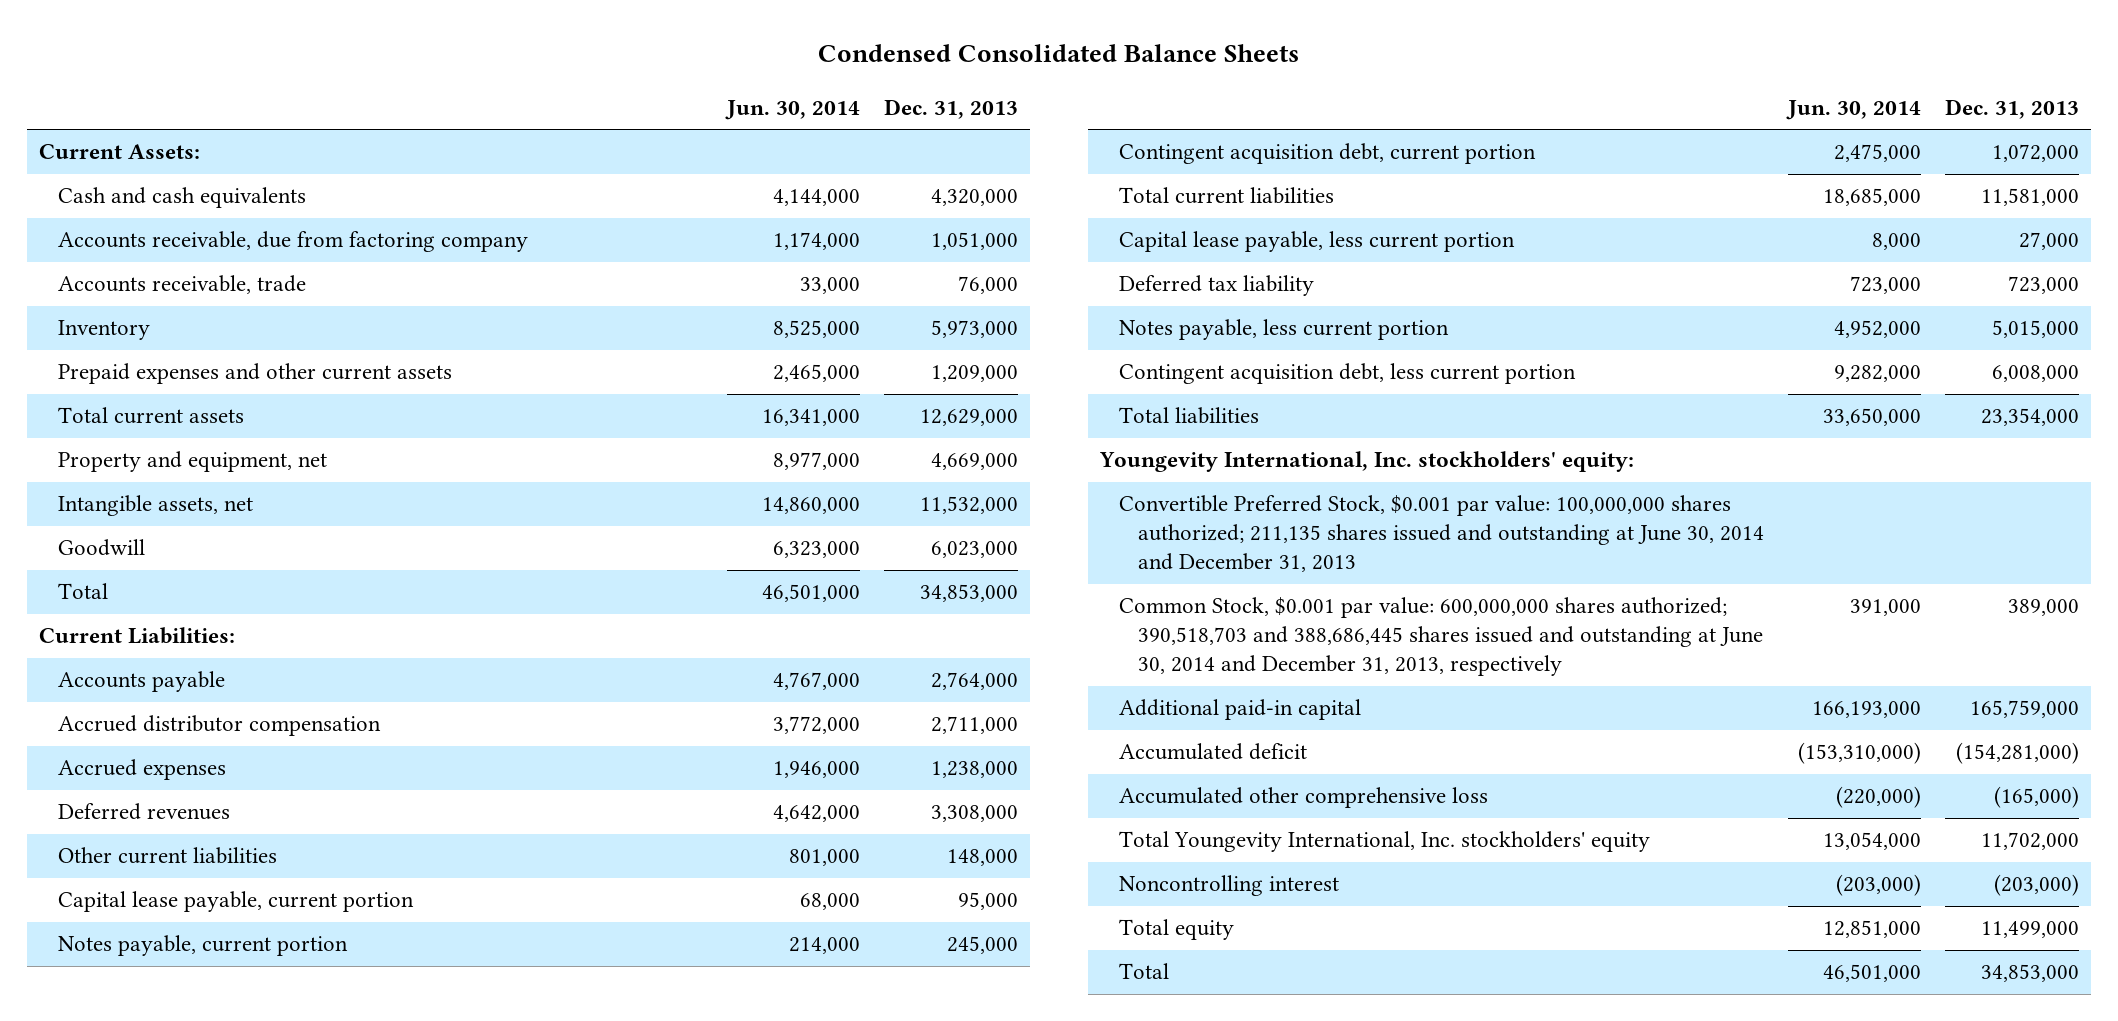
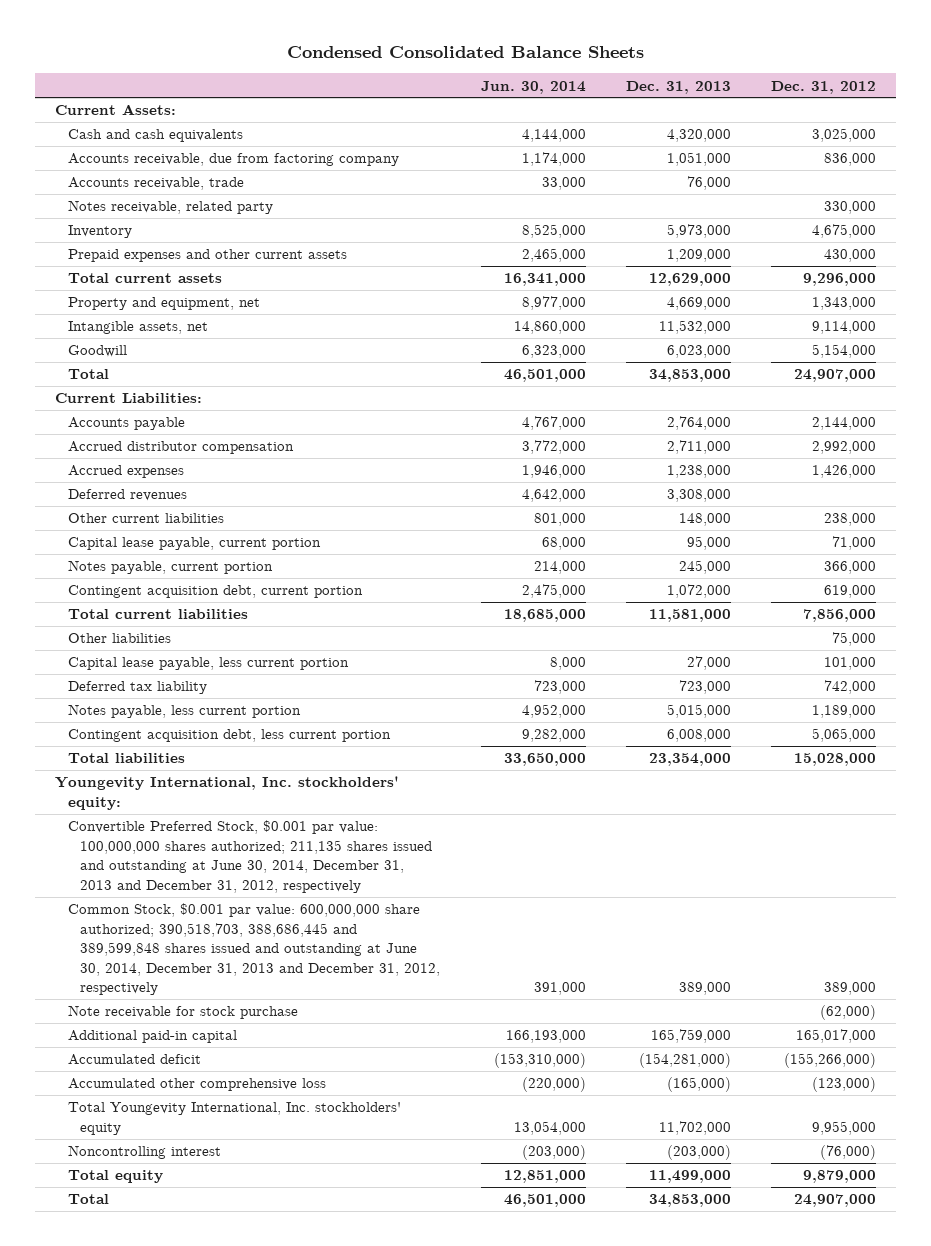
- | Jun. 30, 2014 | Dec. 31, 2013
+ | Jun. 30, 2014 | Dec. 31, 2013 | Dec. 31, 2012
+ Notes receivable, related party | | | 330,000
+ Other liabilities | | | 75,000
- Convertible Preferred Stock, $0.001 par value: 100,000,000 shares authorized; 211,135 shares issued and outstanding at June 30, 2014 and December 31, 2013
- Common Stock, $0.001 par value: 600,000,000 shares authorized; 390,518,703 and 388,686,445 shares issued and outstanding at June 30, 2014 and December 31, 2013, respectively | 391,000 | 389,000
+ Convertible Preferred Stock, $0.001 par value: 100,000,000 shares authorized; 211,135 shares issued and outstanding at June 30, 2014, December 31, 2013 and December 31, 2012, respectively
+ Common Stock, $0.001 par value: 600,000,000 share authorized; 390,518,703, 388,686,445 and 389,599,848 shares issued and outstanding at June 30, 2014, December 31, 2013 and December 31, 2012, respectively | 391,000 | 389,000 | 389,000
+ Note receivable for stock purchase | | | (62,000)

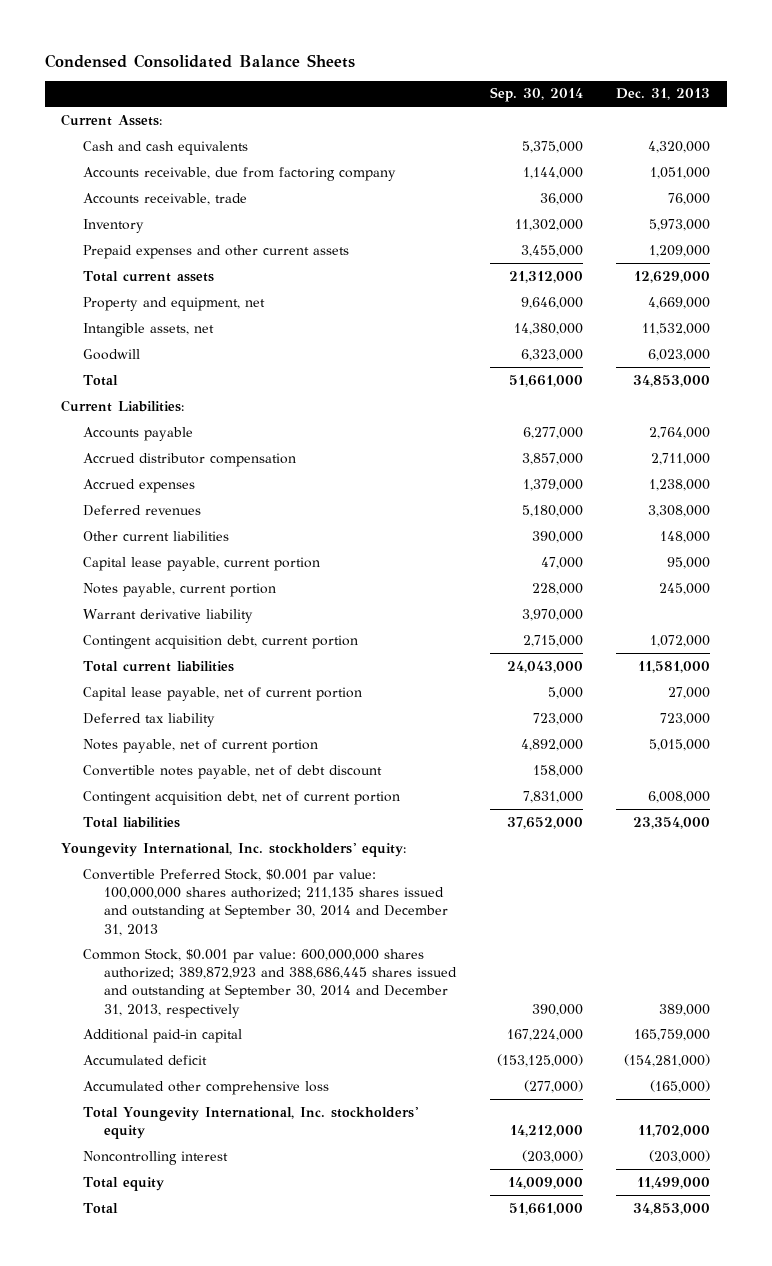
- | Jun. 30, 2014 | Dec. 31, 2013 | Dec. 31, 2012
+ | Sep. 30, 2014 | Dec. 31, 2013
- Notes receivable, related party | | | 330,000
+ Warrant derivative liability | 3,970,000 |
- Other liabilities | | | 75,000
- Capital lease payable, less current portion | 8,000 | 27,000 | 101,000
+ Capital lease payable, net of current portion | 5,000 | 27,000
- Notes payable, less current portion | 4,952,000 | 5,015,000 | 1,189,000
- Contingent acquisition debt, less current portion | 9,282,000 | 6,008,000 | 5,065,000
+ Notes payable, net of current portion | 4,892,000 | 5,015,000
+ Convertible notes payable, net of debt discount | 158,000 |
+ Contingent acquisition debt, net of current portion | 7,831,000 | 6,008,000
- Convertible Preferred Stock, $0.001 par value: 100,000,000 shares authorized; 211,135 shares issued and outstanding at June 30, 2014, December 31, 2013 and December 31, 2012, respectively
- Common Stock, $0.001 par value: 600,000,000 share authorized; 390,518,703, 388,686,445 and 389,599,848 shares issued and outstanding at June 30, 2014, December 31, 2013 and December 31, 2012, respectively | 391,000 | 389,000 | 389,000
- Note receivable for stock purchase | | | (62,000)
+ Convertible Preferred Stock, $0.001 par value: 100,000,000 shares authorized; 211,135 shares issued and outstanding at September 30, 2014 and December 31, 2013
+ Common Stock, $0.001 par value: 600,000,000 shares authorized; 389,872,923 and 388,686,445 shares issued and outstanding at September 30, 2014 and December 31, 2013, respectively | 390,000 | 389,000

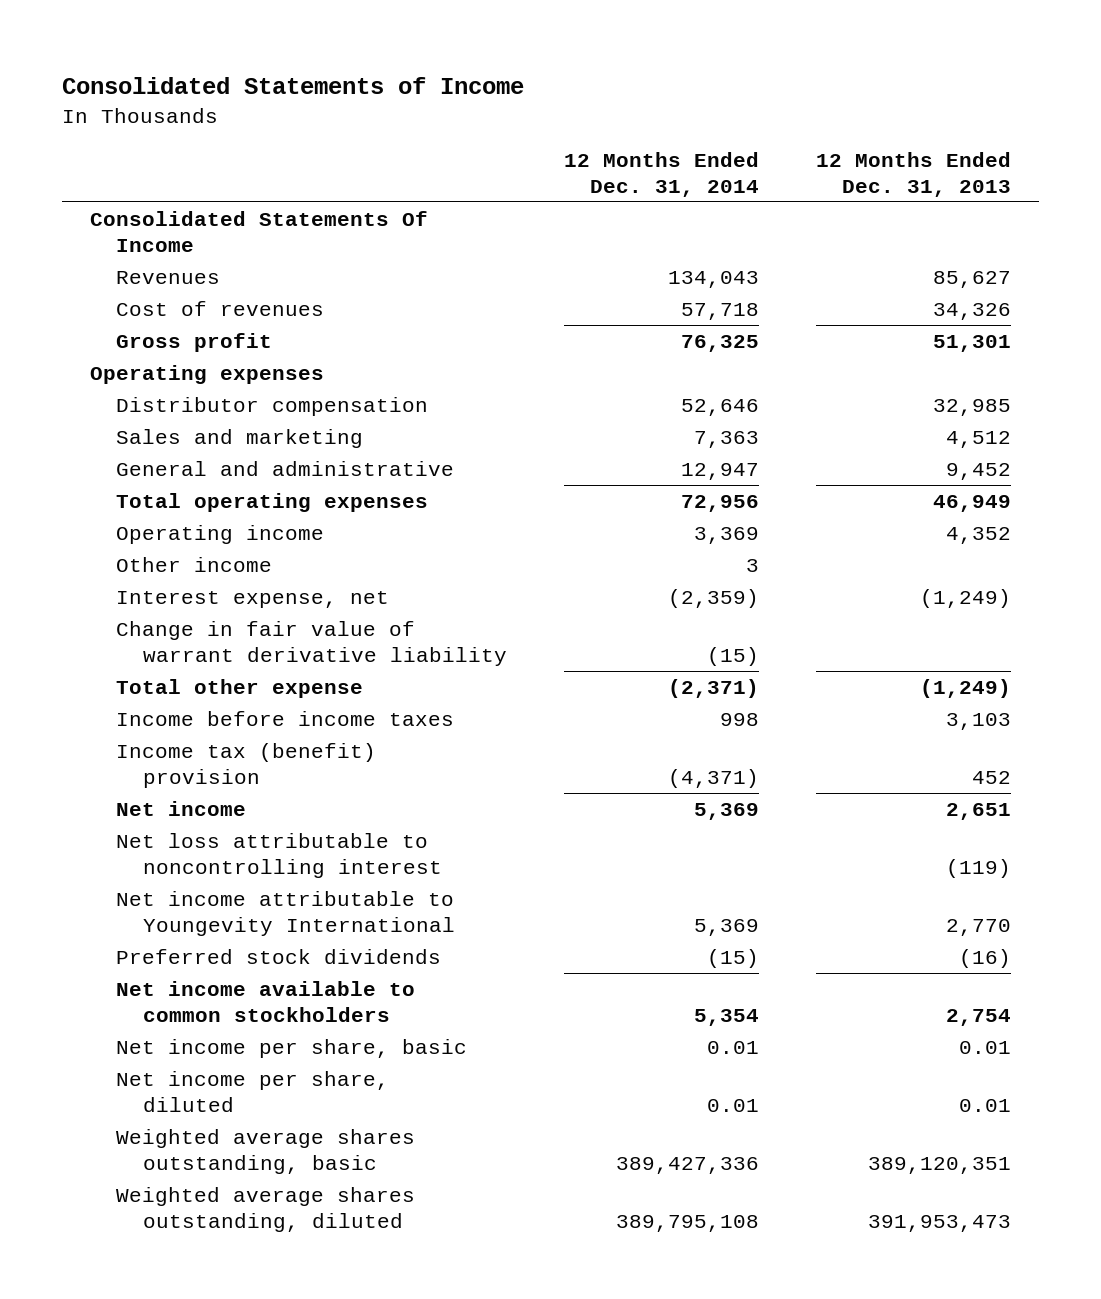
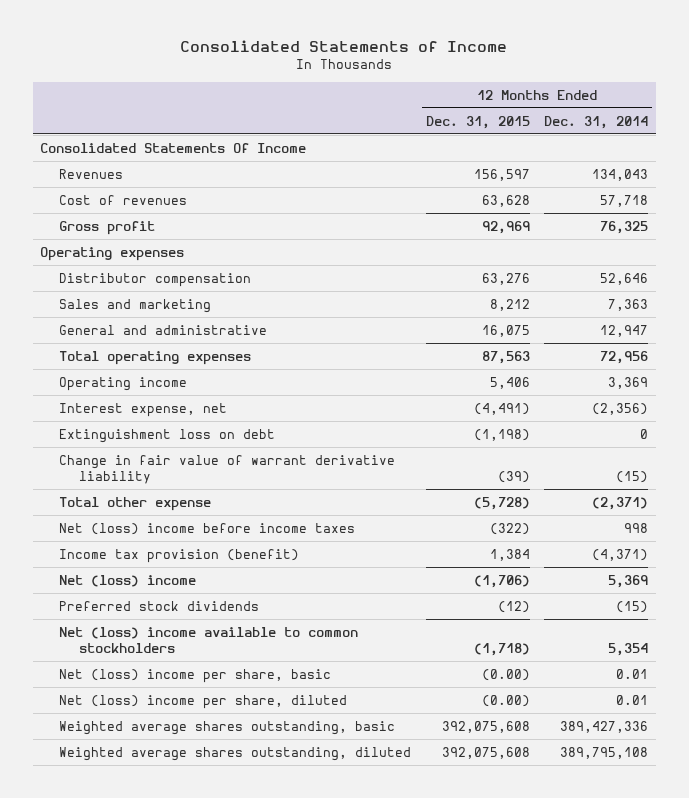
- | 12 Months Ended Dec. 31, 2014 | 12 Months Ended Dec. 31, 2013
+ | 12 Months Ended Dec. 31, 2015 | 12 Months Ended Dec. 31, 2014
- Other income | 3 |
- Interest expense, net | (2,359) | (1,249)
+ Interest expense, net | (4,491) | (2,356)
+ Extinguishment loss on debt | (1,198) | 0
- Income before income taxes | 998 | 3,103
- Income tax (benefit) provision | (4,371) | 452
- Net income | 5,369 | 2,651
- Net loss attributable to noncontrolling interest | | (119)
- Net income attributable to Youngevity International | 5,369 | 2,770
+ Net (loss) income before income taxes | (322) | 998
+ Income tax provision (benefit) | 1,384 | (4,371)
+ Net (loss) income | (1,706) | 5,369
- Net income available to common stockholders | 5,354 | 2,754
- Net income per share, basic | 0.01 | 0.01
- Net income per share, diluted | 0.01 | 0.01
+ Net (loss) income available to common stockholders | (1,718) | 5,354
+ Net (loss) income per share, basic | (0.00) | 0.01
+ Net (loss) income per share, diluted | (0.00) | 0.01

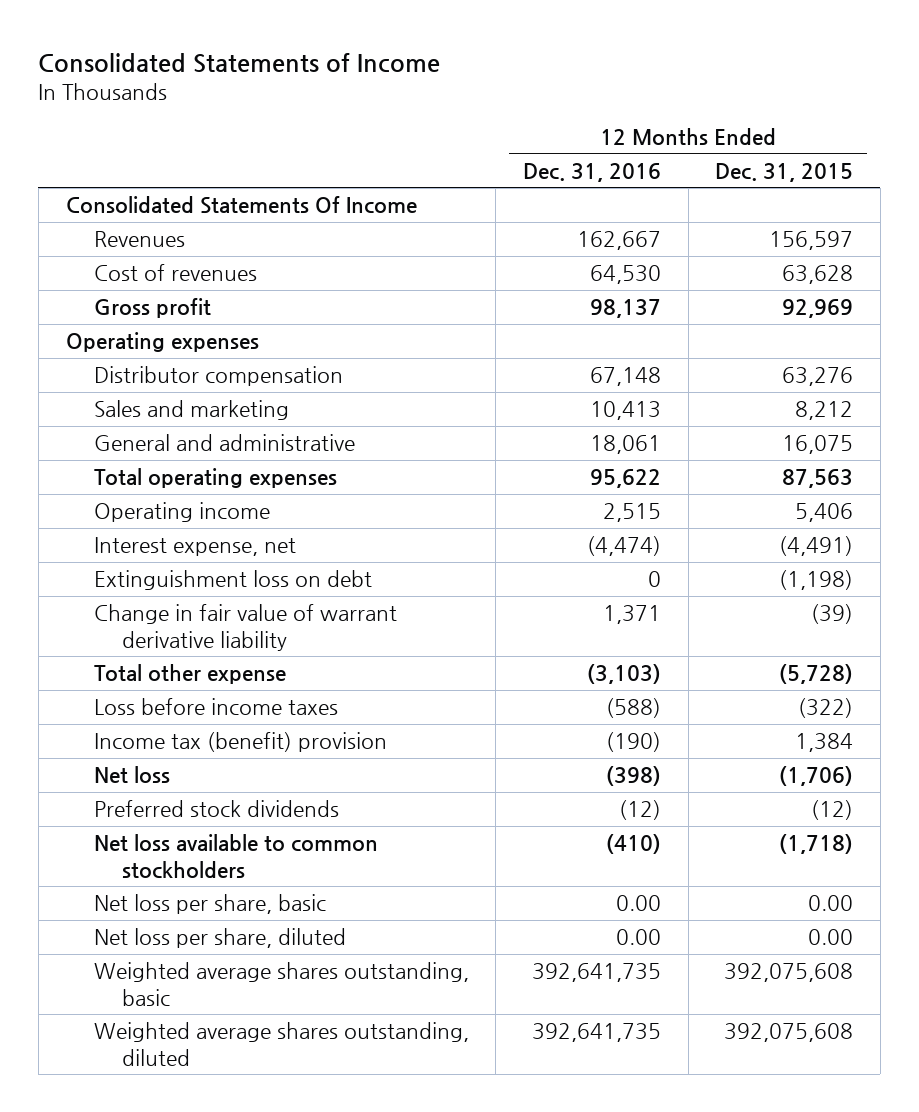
- | 12 Months Ended Dec. 31, 2015 | 12 Months Ended Dec. 31, 2014
+ | 12 Months Ended Dec. 31, 2016 | 12 Months Ended Dec. 31, 2015
- Net (loss) income before income taxes | (322) | 998
- Income tax provision (benefit) | 1,384 | (4,371)
- Net (loss) income | (1,706) | 5,369
+ Loss before income taxes | (588) | (322)
+ Income tax (benefit) provision | (190) | 1,384
+ Net loss | (398) | (1,706)
- Net (loss) income available to common stockholders | (1,718) | 5,354
- Net (loss) income per share, basic | (0.00) | 0.01
- Net (loss) income per share, diluted | (0.00) | 0.01
+ Net loss available to common stockholders | (410) | (1,718)
+ Net loss per share, basic | 0.00 | 0.00
+ Net loss per share, diluted | 0.00 | 0.00

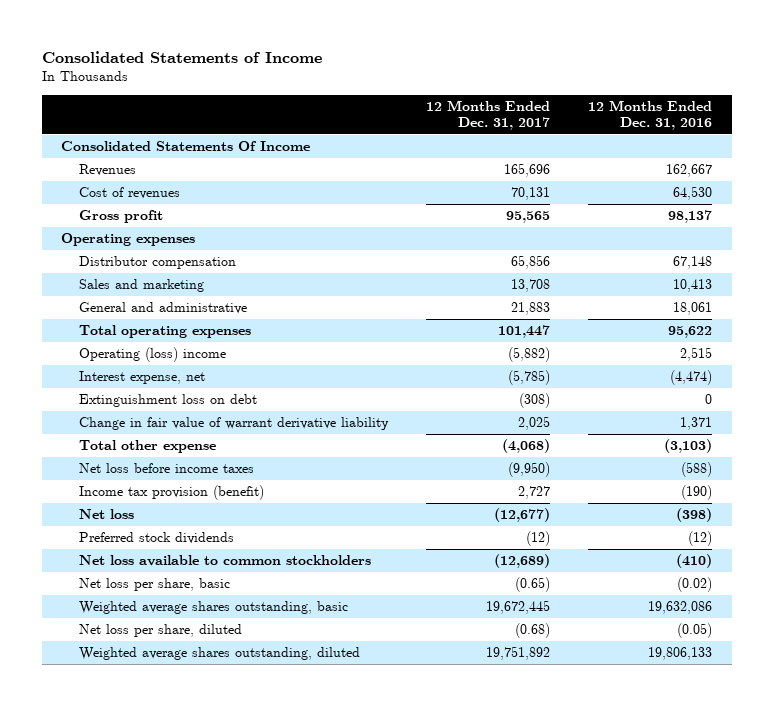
- | 12 Months Ended Dec. 31, 2016 | 12 Months Ended Dec. 31, 2015
+ | 12 Months Ended Dec. 31, 2017 | 12 Months Ended Dec. 31, 2016
- Operating income | 2,515 | 5,406
+ Operating (loss) income | (5,882) | 2,515
- Loss before income taxes | (588) | (322)
- Income tax (benefit) provision | (190) | 1,384
+ Net loss before income taxes | (9,950) | (588)
+ Income tax provision (benefit) | 2,727 | (190)
- Net loss per share, basic | 0.00 | 0.00
- Net loss per share, diluted | 0.00 | 0.00
- Weighted average shares outstanding, basic | 392,641,735 | 392,075,608
- Weighted average shares outstanding, diluted | 392,641,735 | 392,075,608
+ Net loss per share, basic | (0.65) | (0.02)
+ Weighted average shares outstanding, basic | 19,672,445 | 19,632,086
+ Net loss per share, diluted | (0.68) | (0.05)
+ Weighted average shares outstanding, diluted | 19,751,892 | 19,806,133

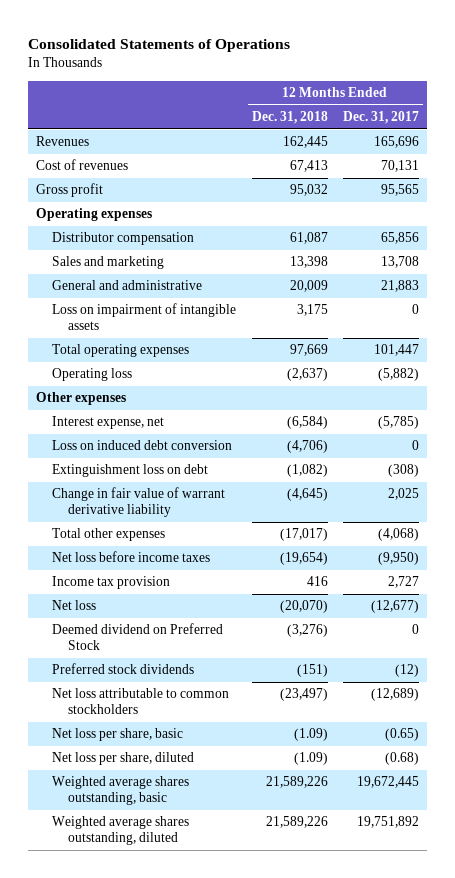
- Consolidated Statements of Income
+ Consolidated Statements of Operations
- | 12 Months Ended Dec. 31, 2017 | 12 Months Ended Dec. 31, 2016
+ | 12 Months Ended Dec. 31, 2018 | 12 Months Ended Dec. 31, 2017
- Consolidated Statements Of Income
+ Loss on impairment of intangible assets | 3,175 | 0
- Operating (loss) income | (5,882) | 2,515
+ Operating loss | (2,637) | (5,882)
+ Other expenses
+ Loss on induced debt conversion | (4,706) | 0
- Total other expense | (4,068) | (3,103)
+ Total other expenses | (17,017) | (4,068)
- Income tax provision (benefit) | 2,727 | (190)
+ Income tax provision | 416 | 2,727
+ Deemed dividend on Preferred Stock | (3,276) | 0
- Net loss available to common stockholders | (12,689) | (410)
+ Net loss attributable to common stockholders | (23,497) | (12,689)
moved down: Weighted average shares outstanding, basic | 21,589,226 | 19,672,445

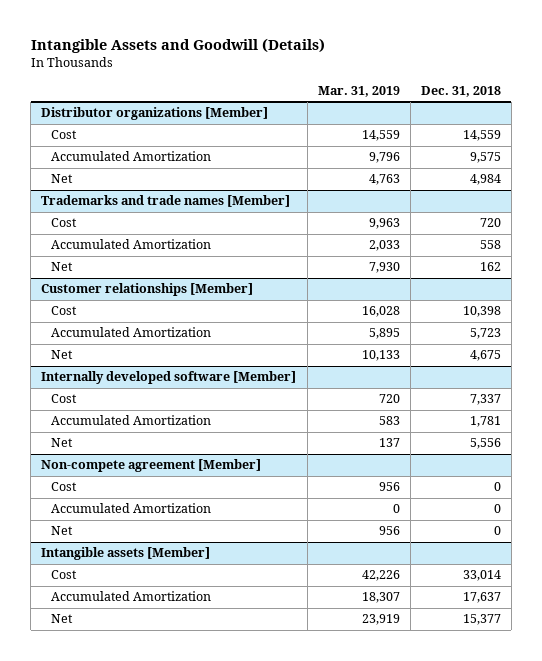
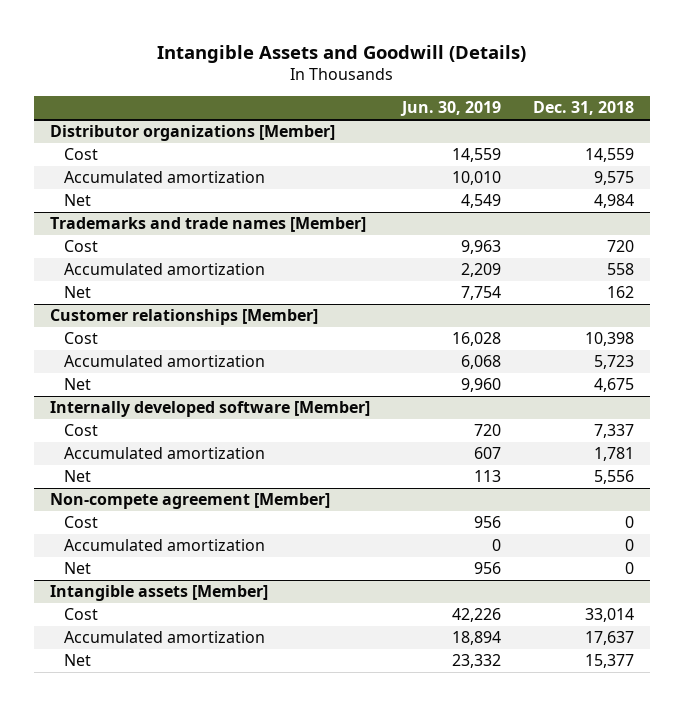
- | Mar. 31, 2019 | Dec. 31, 2018
+ | Jun. 30, 2019 | Dec. 31, 2018
@ Distributor organizations [Member]
- Accumulated Amortization | 9,796 | 9,575
+ Accumulated amortization | 10,010 | 9,575
@ Trademarks and trade names [Member]
- Accumulated Amortization | 2,033 | 558
+ Accumulated amortization | 2,209 | 558
@ Customer relationships [Member]
- Accumulated Amortization | 5,895 | 5,723
+ Accumulated amortization | 6,068 | 5,723
@ Internally developed software [Member]
- Accumulated Amortization | 583 | 1,781
+ Accumulated amortization | 607 | 1,781
@ Non-compete agreement [Member]
- Accumulated Amortization | 0 | 0
+ Accumulated amortization | 0 | 0
@ Intangible assets [Member]
- Accumulated Amortization | 18,307 | 17,637
+ Accumulated amortization | 18,894 | 17,637

